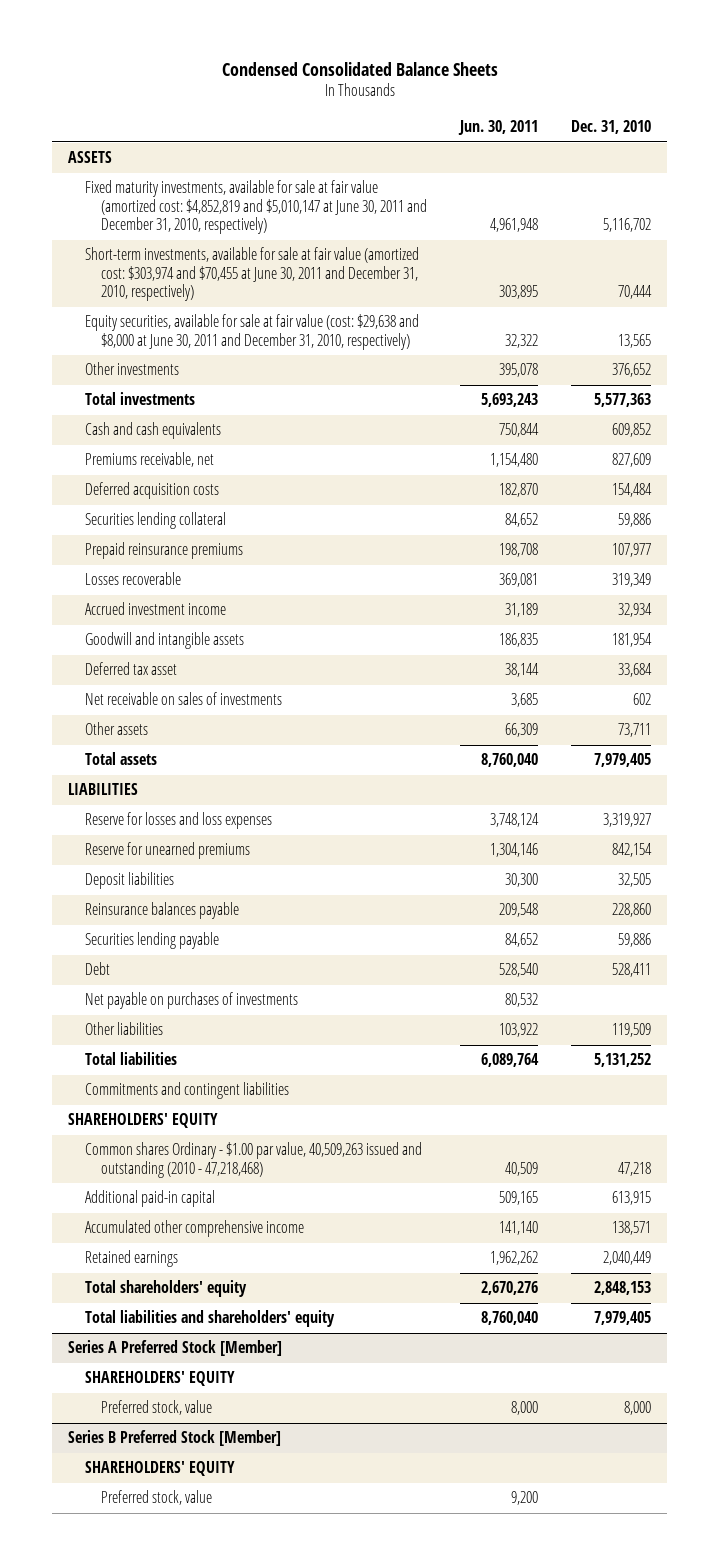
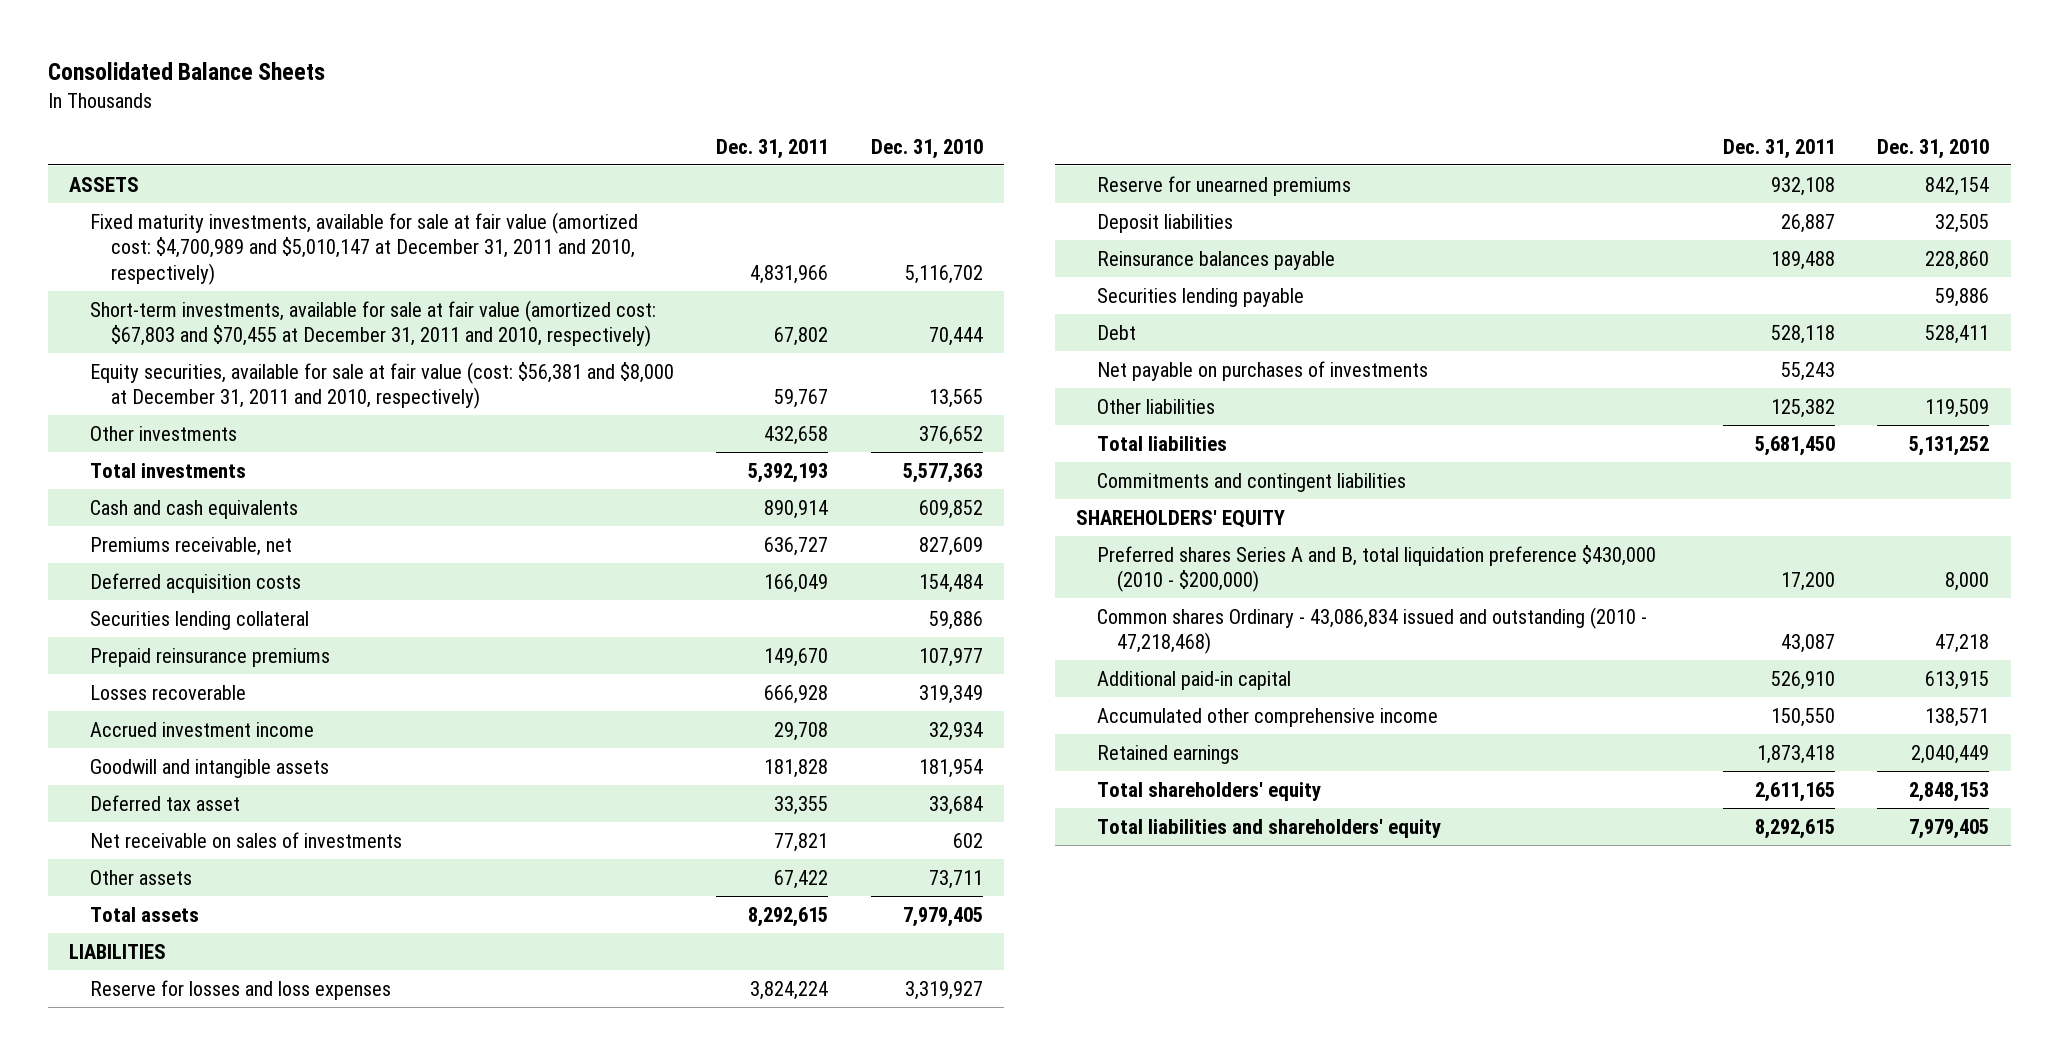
- Condensed Consolidated Balance Sheets
+ Consolidated Balance Sheets
- | Jun. 30, 2011 | Dec. 31, 2010
+ | Dec. 31, 2011 | Dec. 31, 2010
- Fixed maturity investments, available for sale at fair value (amortized cost: $4,852,819 and $5,010,147 at June 30, 2011 and December 31, 2010, respectively) | 4,961,948 | 5,116,702
- Short-term investments, available for sale at fair value (amortized cost: $303,974 and $70,455 at June 30, 2011 and December 31, 2010, respectively) | 303,895 | 70,444
- Equity securities, available for sale at fair value (cost: $29,638 and $8,000 at June 30, 2011 and December 31, 2010, respectively) | 32,322 | 13,565
+ Fixed maturity investments, available for sale at fair value (amortized cost: $4,700,989 and $5,010,147 at December 31, 2011 and 2010, respectively) | 4,831,966 | 5,116,702
+ Short-term investments, available for sale at fair value (amortized cost: $67,803 and $70,455 at December 31, 2011 and 2010, respectively) | 67,802 | 70,444
+ Equity securities, available for sale at fair value (cost: $56,381 and $8,000 at December 31, 2011 and 2010, respectively) | 59,767 | 13,565
- Common shares Ordinary - $1.00 par value, 40,509,263 issued and outstanding (2010 - 47,218,468) | 40,509 | 47,218
+ Preferred shares Series A and B, total liquidation preference $430,000 (2010 - $200,000) | 17,200 | 8,000
+ Common shares Ordinary - 43,086,834 issued and outstanding (2010 - 47,218,468) | 43,087 | 47,218
- Series A Preferred Stock [Member]
- SHAREHOLDERS' EQUITY
- Preferred stock, value | 8,000 | 8,000
- Series B Preferred Stock [Member]
- SHAREHOLDERS' EQUITY
- Preferred stock, value | 9,200 |

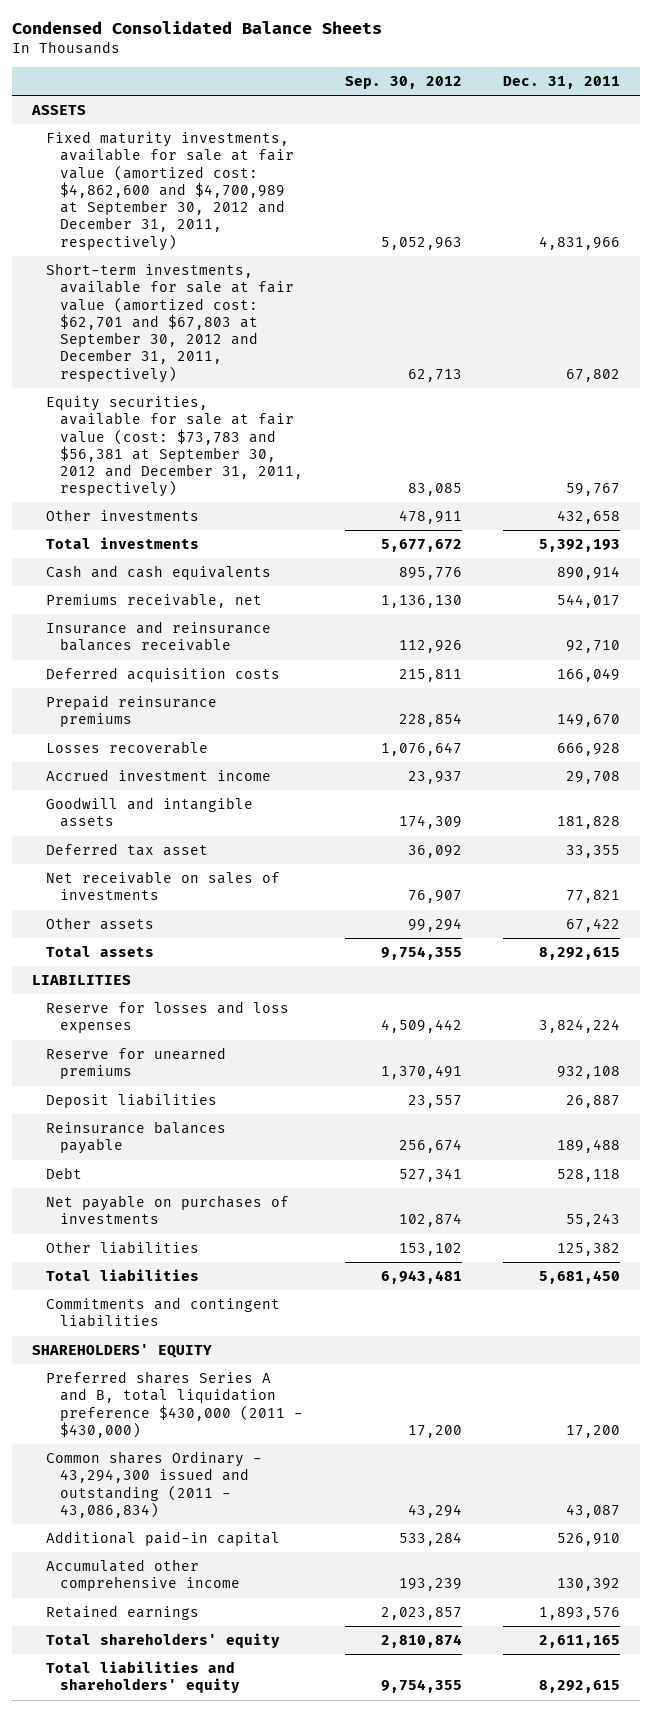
- Consolidated Balance Sheets
+ Condensed Consolidated Balance Sheets
- | Dec. 31, 2011 | Dec. 31, 2010
+ | Sep. 30, 2012 | Dec. 31, 2011
- Fixed maturity investments, available for sale at fair value (amortized cost: $4,700,989 and $5,010,147 at December 31, 2011 and 2010, respectively) | 4,831,966 | 5,116,702
- Short-term investments, available for sale at fair value (amortized cost: $67,803 and $70,455 at December 31, 2011 and 2010, respectively) | 67,802 | 70,444
- Equity securities, available for sale at fair value (cost: $56,381 and $8,000 at December 31, 2011 and 2010, respectively) | 59,767 | 13,565
+ Fixed maturity investments, available for sale at fair value (amortized cost: $4,862,600 and $4,700,989 at September 30, 2012 and December 31, 2011, respectively) | 5,052,963 | 4,831,966
+ Short-term investments, available for sale at fair value (amortized cost: $62,701 and $67,803 at September 30, 2012 and December 31, 2011, respectively) | 62,713 | 67,802
+ Equity securities, available for sale at fair value (cost: $73,783 and $56,381 at September 30, 2012 and December 31, 2011, respectively) | 83,085 | 59,767
- Premiums receivable, net | 636,727 | 827,609
+ Premiums receivable, net | 1,136,130 | 544,017
+ Insurance and reinsurance balances receivable | 112,926 | 92,710
- Securities lending collateral | | 59,886
- Securities lending payable | | 59,886
- Preferred shares Series A and B, total liquidation preference $430,000 (2010 - $200,000) | 17,200 | 8,000
- Common shares Ordinary - 43,086,834 issued and outstanding (2010 - 47,218,468) | 43,087 | 47,218
+ Preferred shares Series A and B, total liquidation preference $430,000 (2011 - $430,000) | 17,200 | 17,200
+ Common shares Ordinary - 43,294,300 issued and outstanding (2011 - 43,086,834) | 43,294 | 43,087
- Accumulated other comprehensive income | 150,550 | 138,571
- Retained earnings | 1,873,418 | 2,040,449
+ Accumulated other comprehensive income | 193,239 | 130,392
+ Retained earnings | 2,023,857 | 1,893,576

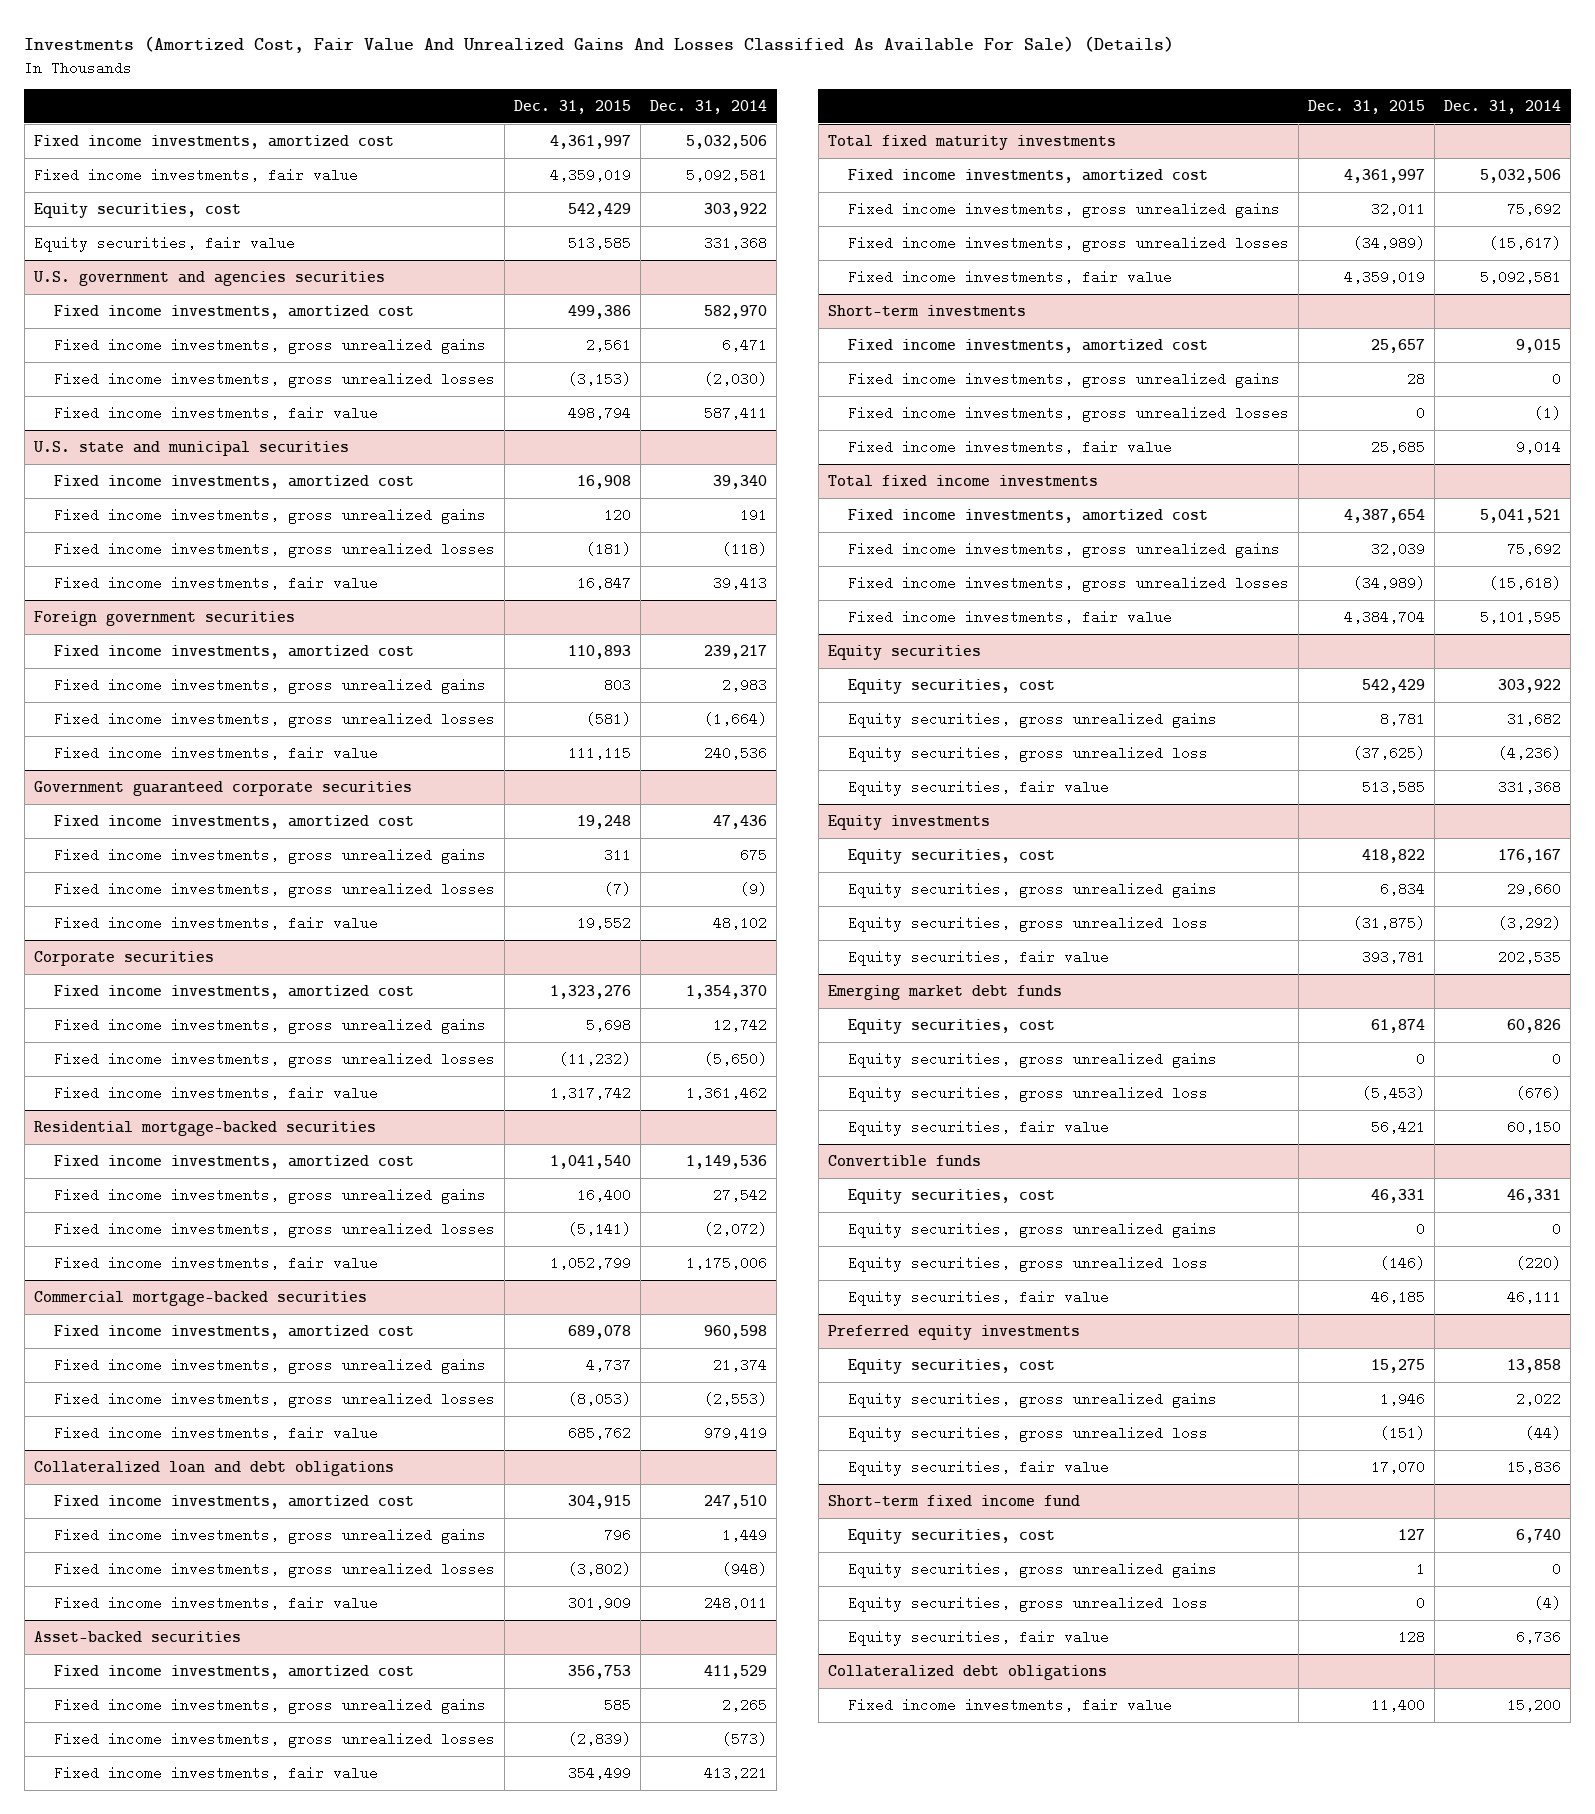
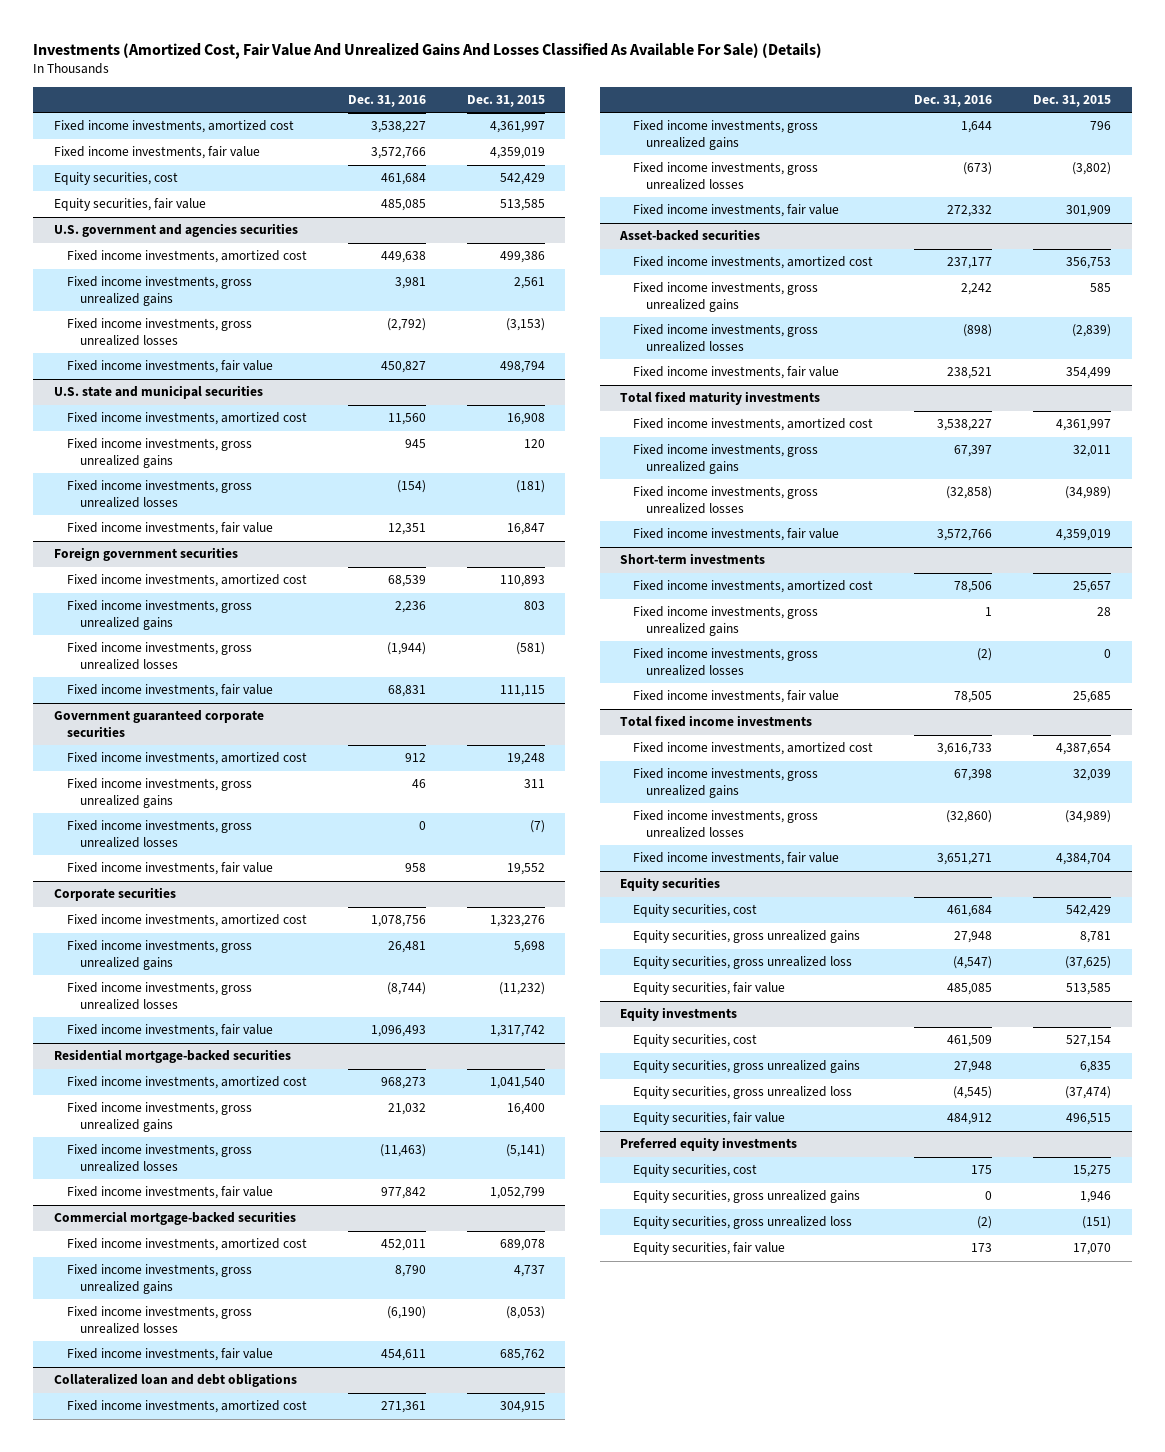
- | Dec. 31, 2015 | Dec. 31, 2014
+ | Dec. 31, 2016 | Dec. 31, 2015
@ Equity investments
- Equity securities, cost | 418,822 | 176,167
- Equity securities, gross unrealized gains | 6,834 | 29,660
- Equity securities, gross unrealized loss | (31,875) | (3,292)
- Equity securities, fair value | 393,781 | 202,535
- Emerging market debt funds
- Equity securities, cost | 61,874 | 60,826
- Equity securities, gross unrealized gains | 0 | 0
- Equity securities, gross unrealized loss | (5,453) | (676)
- Equity securities, fair value | 56,421 | 60,150
- Convertible funds
- Equity securities, cost | 46,331 | 46,331
- Equity securities, gross unrealized gains | 0 | 0
- Equity securities, gross unrealized loss | (146) | (220)
- Equity securities, fair value | 46,185 | 46,111
@ Equity investments
+ Equity securities, cost | 461,509 | 527,154
+ Equity securities, gross unrealized gains | 27,948 | 6,835
+ Equity securities, gross unrealized loss | (4,545) | (37,474)
+ Equity securities, fair value | 484,912 | 496,515
- Short-term fixed income fund
- Equity securities, cost | 127 | 6,740
- Equity securities, gross unrealized gains | 1 | 0
- Equity securities, gross unrealized loss | 0 | (4)
- Equity securities, fair value | 128 | 6,736
- Collateralized debt obligations
- Fixed income investments, fair value | 11,400 | 15,200

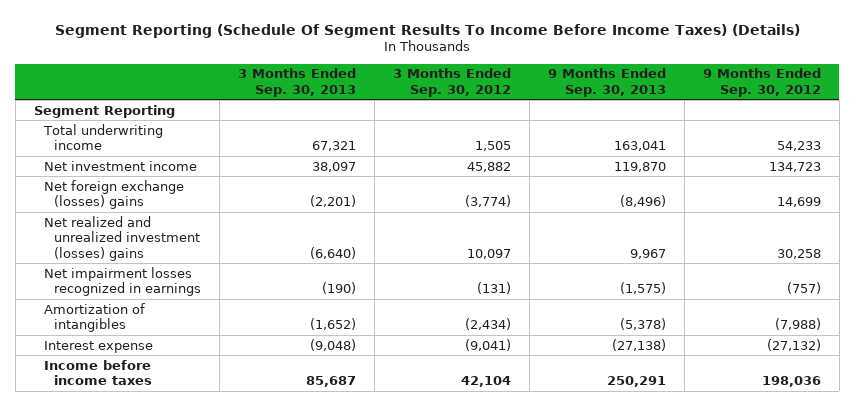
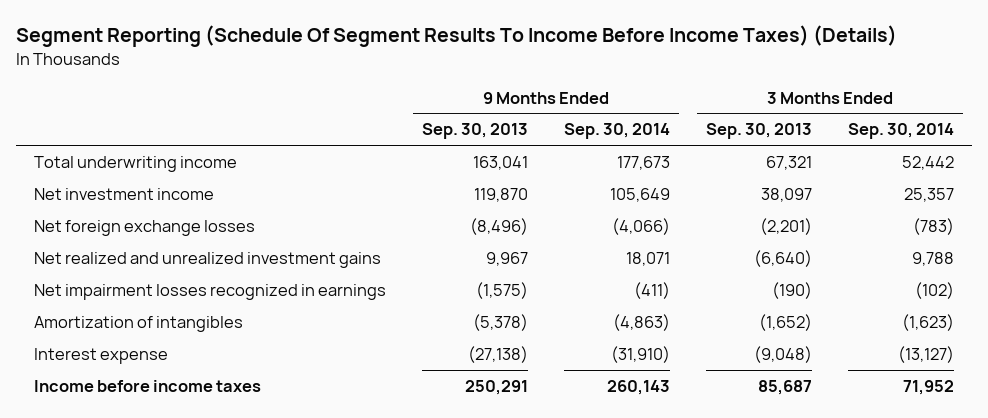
- | 3 Months Ended Sep. 30, 2013 | 3 Months Ended Sep. 30, 2012 | 9 Months Ended Sep. 30, 2013 | 9 Months Ended Sep. 30, 2012
+ | 9 Months Ended Sep. 30, 2013 | 9 Months Ended Sep. 30, 2014 | 3 Months Ended Sep. 30, 2013 | 3 Months Ended Sep. 30, 2014
- Segment Reporting
- Net foreign exchange (losses) gains | (2,201) | (3,774) | (8,496) | 14,699
- Net realized and unrealized investment (losses) gains | (6,640) | 10,097 | 9,967 | 30,258
+ Net foreign exchange losses | (8,496) | (4,066) | (2,201) | (783)
+ Net realized and unrealized investment gains | 9,967 | 18,071 | (6,640) | 9,788

